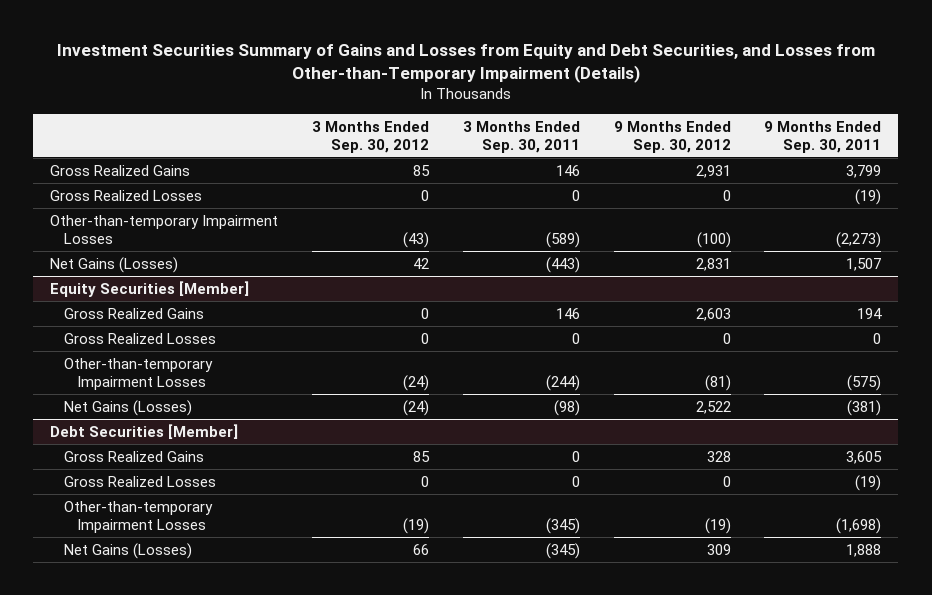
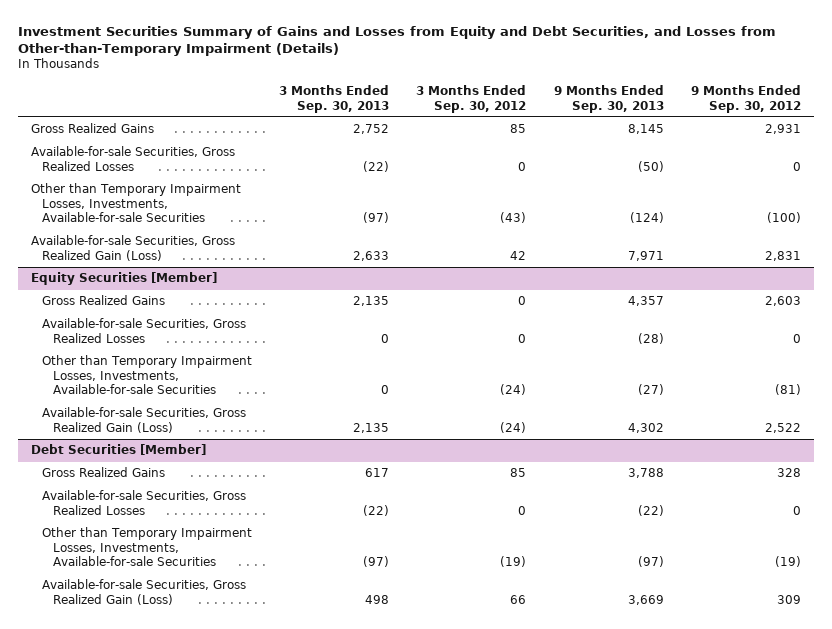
- | 3 Months Ended Sep. 30, 2012 | 3 Months Ended Sep. 30, 2011 | 9 Months Ended Sep. 30, 2012 | 9 Months Ended Sep. 30, 2011
+ | 3 Months Ended Sep. 30, 2013 | 3 Months Ended Sep. 30, 2012 | 9 Months Ended Sep. 30, 2013 | 9 Months Ended Sep. 30, 2012
- Gross Realized Losses | 0 | 0 | 0 | (19)
- Other-than-temporary Impairment Losses | (43) | (589) | (100) | (2,273)
- Net Gains (Losses) | 42 | (443) | 2,831 | 1,507
+ Available-for-sale Securities, Gross Realized Losses | (22) | 0 | (50) | 0
+ Other than Temporary Impairment Losses, Investments, Available-for-sale Securities | (97) | (43) | (124) | (100)
+ Available-for-sale Securities, Gross Realized Gain (Loss) | 2,633 | 42 | 7,971 | 2,831
@ Equity Securities [Member]
- Gross Realized Losses | 0 | 0 | 0 | 0
- Other-than-temporary Impairment Losses | (24) | (244) | (81) | (575)
- Net Gains (Losses) | (24) | (98) | 2,522 | (381)
+ Available-for-sale Securities, Gross Realized Losses | 0 | 0 | (28) | 0
+ Other than Temporary Impairment Losses, Investments, Available-for-sale Securities | 0 | (24) | (27) | (81)
+ Available-for-sale Securities, Gross Realized Gain (Loss) | 2,135 | (24) | 4,302 | 2,522
@ Debt Securities [Member]
- Gross Realized Losses | 0 | 0 | 0 | (19)
- Other-than-temporary Impairment Losses | (19) | (345) | (19) | (1,698)
- Net Gains (Losses) | 66 | (345) | 309 | 1,888
+ Available-for-sale Securities, Gross Realized Losses | (22) | 0 | (22) | 0
+ Other than Temporary Impairment Losses, Investments, Available-for-sale Securities | (97) | (19) | (97) | (19)
+ Available-for-sale Securities, Gross Realized Gain (Loss) | 498 | 66 | 3,669 | 309

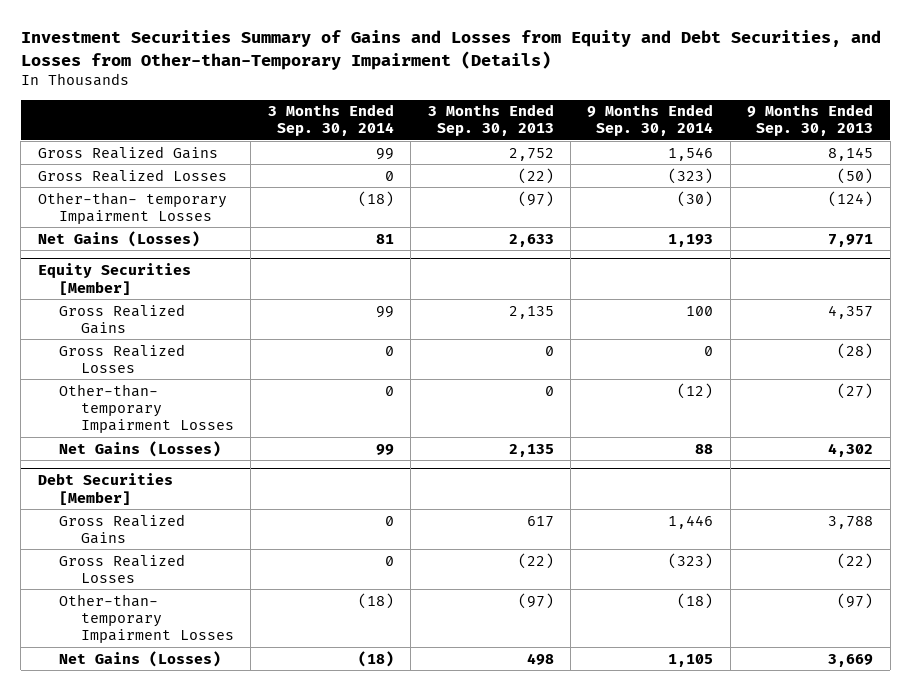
- | 3 Months Ended Sep. 30, 2013 | 3 Months Ended Sep. 30, 2012 | 9 Months Ended Sep. 30, 2013 | 9 Months Ended Sep. 30, 2012
+ | 3 Months Ended Sep. 30, 2014 | 3 Months Ended Sep. 30, 2013 | 9 Months Ended Sep. 30, 2014 | 9 Months Ended Sep. 30, 2013
- Available-for-sale Securities, Gross Realized Losses | (22) | 0 | (50) | 0
- Other than Temporary Impairment Losses, Investments, Available-for-sale Securities | (97) | (43) | (124) | (100)
- Available-for-sale Securities, Gross Realized Gain (Loss) | 2,633 | 42 | 7,971 | 2,831
+ Gross Realized Losses | 0 | (22) | (323) | (50)
+ Other-than- temporary Impairment Losses | (18) | (97) | (30) | (124)
+ Net Gains (Losses) | 81 | 2,633 | 1,193 | 7,971
@ Equity Securities [Member]
- Available-for-sale Securities, Gross Realized Losses | 0 | 0 | (28) | 0
- Other than Temporary Impairment Losses, Investments, Available-for-sale Securities | 0 | (24) | (27) | (81)
- Available-for-sale Securities, Gross Realized Gain (Loss) | 2,135 | (24) | 4,302 | 2,522
+ Gross Realized Losses | 0 | 0 | 0 | (28)
+ Other-than- temporary Impairment Losses | 0 | 0 | (12) | (27)
+ Net Gains (Losses) | 99 | 2,135 | 88 | 4,302
@ Debt Securities [Member]
- Available-for-sale Securities, Gross Realized Losses | (22) | 0 | (22) | 0
- Other than Temporary Impairment Losses, Investments, Available-for-sale Securities | (97) | (19) | (97) | (19)
- Available-for-sale Securities, Gross Realized Gain (Loss) | 498 | 66 | 3,669 | 309
+ Gross Realized Losses | 0 | (22) | (323) | (22)
+ Other-than- temporary Impairment Losses | (18) | (97) | (18) | (97)
+ Net Gains (Losses) | (18) | 498 | 1,105 | 3,669

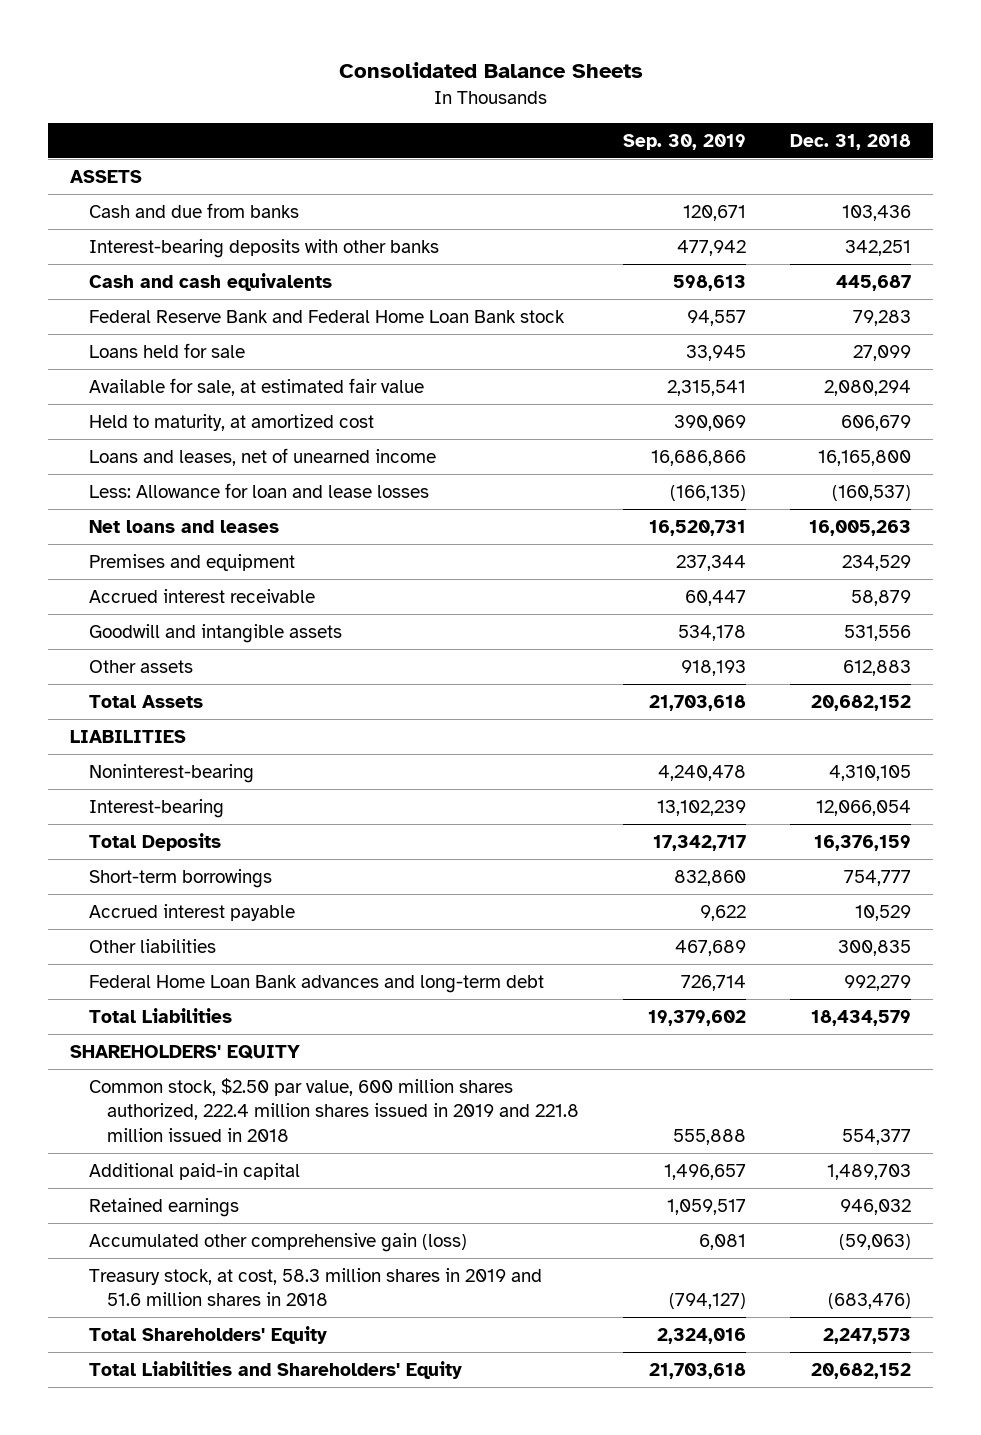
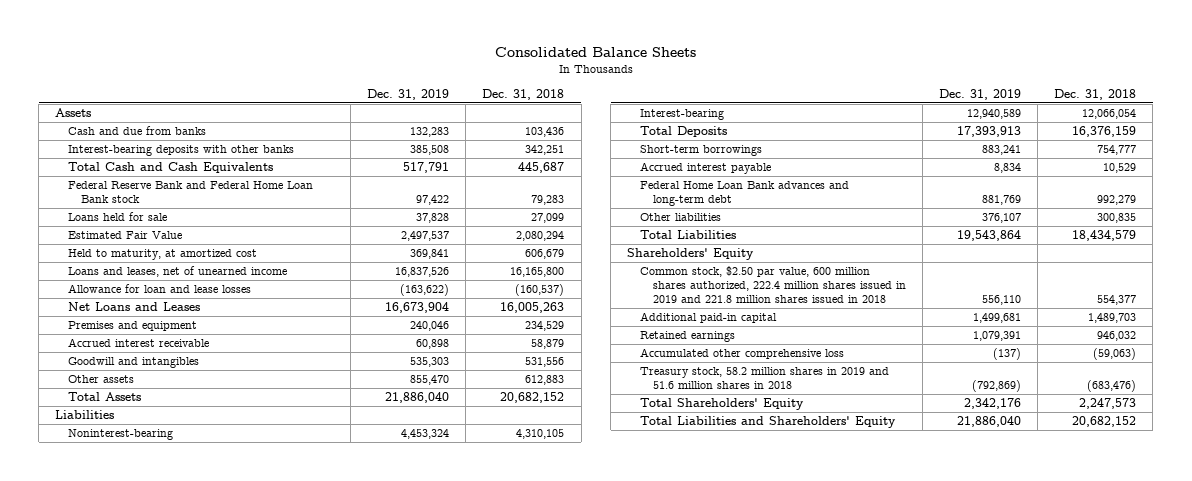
- | Sep. 30, 2019 | Dec. 31, 2018
+ | Dec. 31, 2019 | Dec. 31, 2018
- ASSETS
+ Assets
- Cash and cash equivalents | 598,613 | 445,687
+ Total Cash and Cash Equivalents | 517,791 | 445,687
- Available for sale, at estimated fair value | 2,315,541 | 2,080,294
+ Estimated Fair Value | 2,497,537 | 2,080,294
- Less: Allowance for loan and lease losses | (166,135) | (160,537)
- Net loans and leases | 16,520,731 | 16,005,263
+ Allowance for loan and lease losses | (163,622) | (160,537)
+ Net Loans and Leases | 16,673,904 | 16,005,263
- Goodwill and intangible assets | 534,178 | 531,556
+ Goodwill and intangibles | 535,303 | 531,556
- LIABILITIES
+ Liabilities
moved down: Other liabilities | 376,107 | 300,835
- SHAREHOLDERS' EQUITY
- Common stock, $2.50 par value, 600 million shares authorized, 222.4 million shares issued in 2019 and 221.8 million issued in 2018 | 555,888 | 554,377
+ Shareholders' Equity
+ Common stock, $2.50 par value, 600 million shares authorized, 222.4 million shares issued in 2019 and 221.8 million shares issued in 2018 | 556,110 | 554,377
- Accumulated other comprehensive gain (loss) | 6,081 | (59,063)
- Treasury stock, at cost, 58.3 million shares in 2019 and 51.6 million shares in 2018 | (794,127) | (683,476)
+ Accumulated other comprehensive loss | (137) | (59,063)
+ Treasury stock, 58.2 million shares in 2019 and 51.6 million shares in 2018 | (792,869) | (683,476)

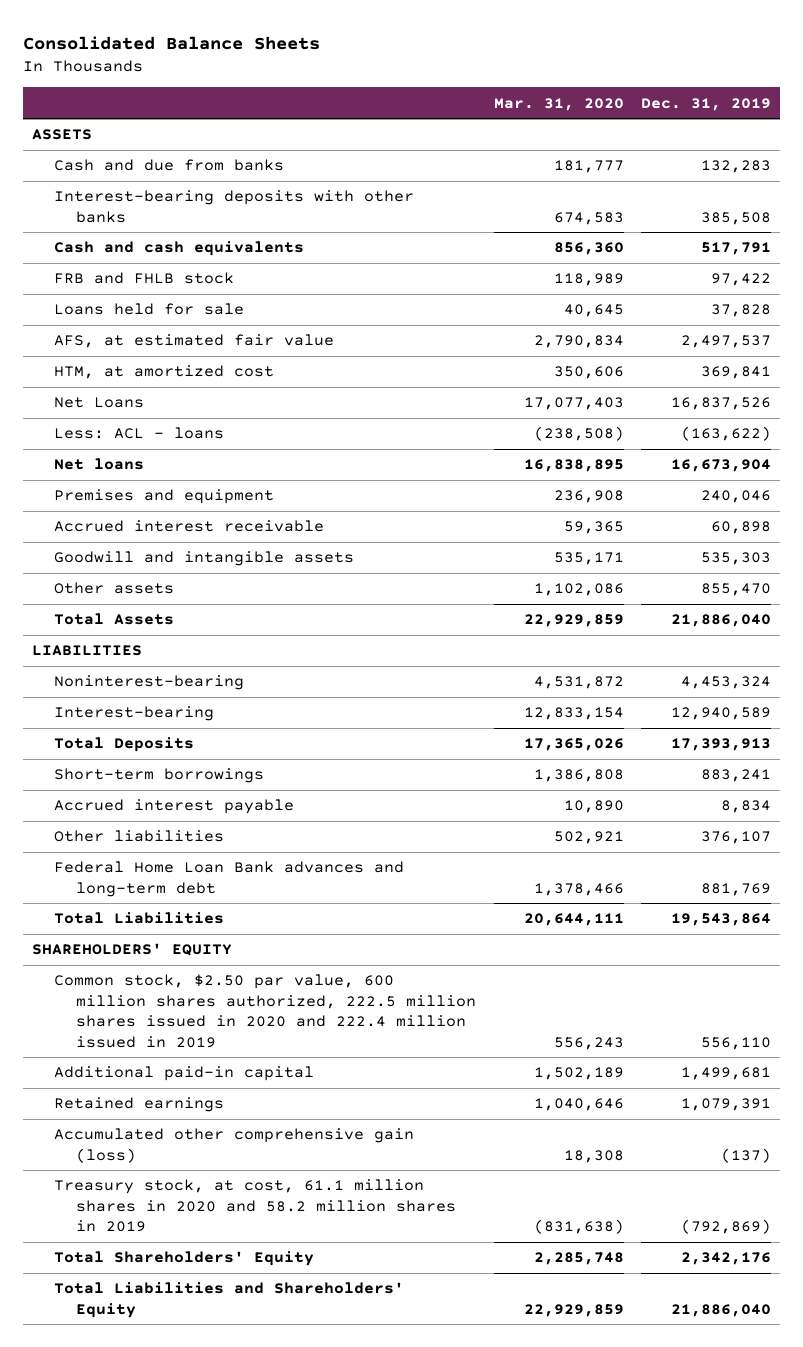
- | Dec. 31, 2019 | Dec. 31, 2018
+ | Mar. 31, 2020 | Dec. 31, 2019
- Assets
+ ASSETS
- Total Cash and Cash Equivalents | 517,791 | 445,687
- Federal Reserve Bank and Federal Home Loan Bank stock | 97,422 | 79,283
+ Cash and cash equivalents | 856,360 | 517,791
+ FRB and FHLB stock | 118,989 | 97,422
- Estimated Fair Value | 2,497,537 | 2,080,294
- Held to maturity, at amortized cost | 369,841 | 606,679
- Loans and leases, net of unearned income | 16,837,526 | 16,165,800
- Allowance for loan and lease losses | (163,622) | (160,537)
- Net Loans and Leases | 16,673,904 | 16,005,263
+ AFS, at estimated fair value | 2,790,834 | 2,497,537
+ HTM, at amortized cost | 350,606 | 369,841
+ Net Loans | 17,077,403 | 16,837,526
+ Less: ACL - loans | (238,508) | (163,622)
+ Net loans | 16,838,895 | 16,673,904
- Goodwill and intangibles | 535,303 | 531,556
+ Goodwill and intangible assets | 535,171 | 535,303
- Liabilities
+ LIABILITIES
moved down: Federal Home Loan Bank advances and long-term debt | 1,378,466 | 881,769
- Shareholders' Equity
- Common stock, $2.50 par value, 600 million shares authorized, 222.4 million shares issued in 2019 and 221.8 million shares issued in 2018 | 556,110 | 554,377
+ SHAREHOLDERS' EQUITY
+ Common stock, $2.50 par value, 600 million shares authorized, 222.5 million shares issued in 2020 and 222.4 million issued in 2019 | 556,243 | 556,110
- Accumulated other comprehensive loss | (137) | (59,063)
- Treasury stock, 58.2 million shares in 2019 and 51.6 million shares in 2018 | (792,869) | (683,476)
+ Accumulated other comprehensive gain (loss) | 18,308 | (137)
+ Treasury stock, at cost, 61.1 million shares in 2020 and 58.2 million shares in 2019 | (831,638) | (792,869)

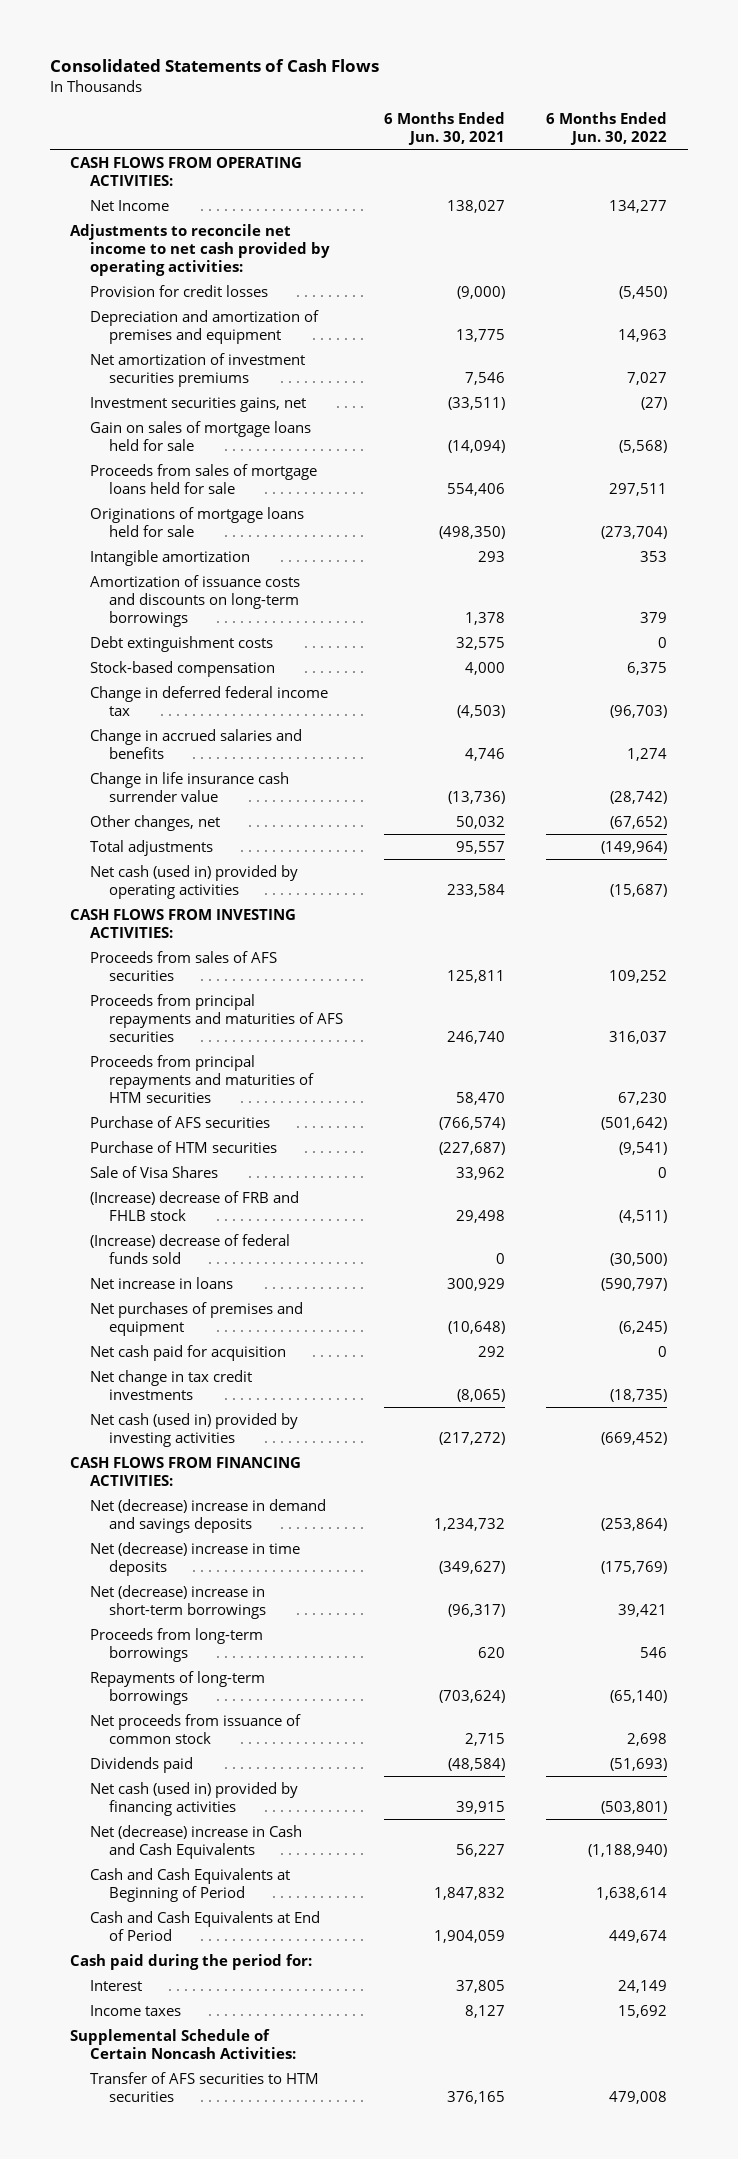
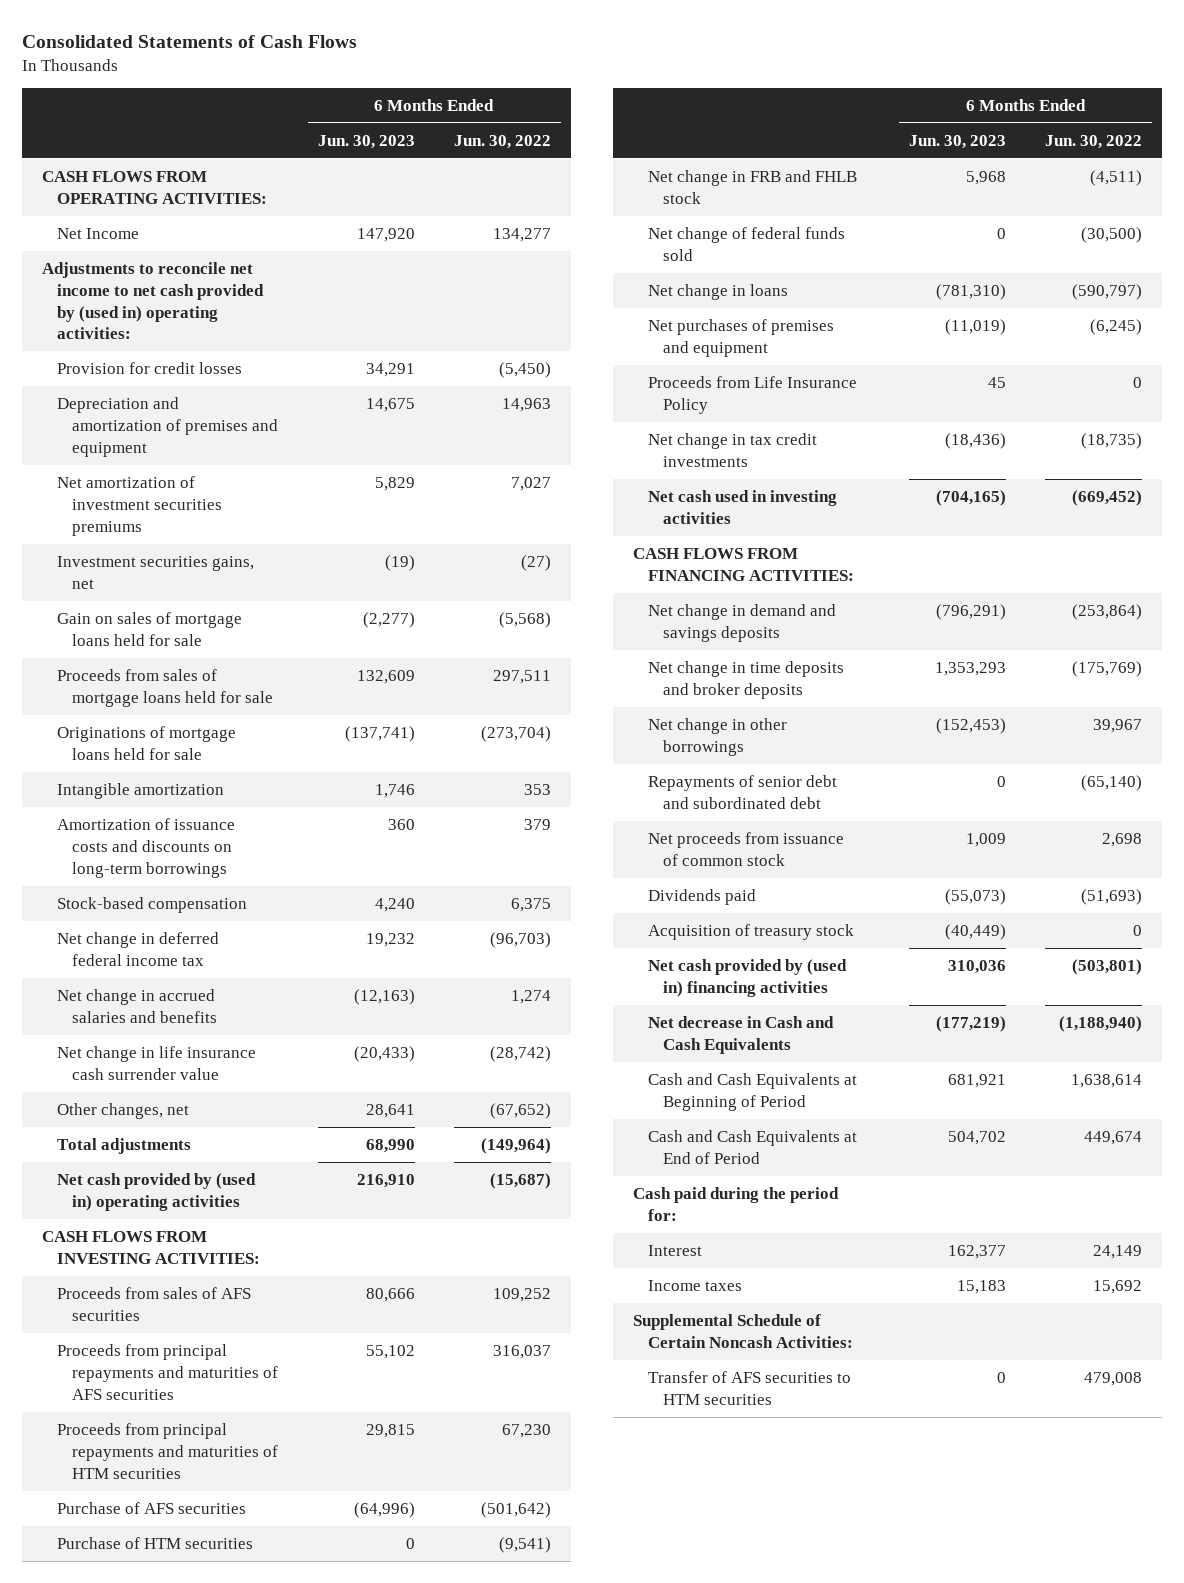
- | 6 Months Ended Jun. 30, 2021 | 6 Months Ended Jun. 30, 2022
+ | 6 Months Ended Jun. 30, 2023 | 6 Months Ended Jun. 30, 2022
- Adjustments to reconcile net income to net cash provided by operating activities:
+ Adjustments to reconcile net income to net cash provided by (used in) operating activities:
- Debt extinguishment costs | 32,575 | 0
- Change in deferred federal income tax | (4,503) | (96,703)
- Change in accrued salaries and benefits | 4,746 | 1,274
- Change in life insurance cash surrender value | (13,736) | (28,742)
+ Net change in deferred federal income tax | 19,232 | (96,703)
+ Net change in accrued salaries and benefits | (12,163) | 1,274
+ Net change in life insurance cash surrender value | (20,433) | (28,742)
- Net cash (used in) provided by operating activities | 233,584 | (15,687)
+ Net cash provided by (used in) operating activities | 216,910 | (15,687)
- Sale of Visa Shares | 33,962 | 0
- (Increase) decrease of FRB and FHLB stock | 29,498 | (4,511)
- (Increase) decrease of federal funds sold | 0 | (30,500)
- Net increase in loans | 300,929 | (590,797)
+ Net change in FRB and FHLB stock | 5,968 | (4,511)
+ Net change of federal funds sold | 0 | (30,500)
+ Net change in loans | (781,310) | (590,797)
- Net cash paid for acquisition | 292 | 0
+ Proceeds from Life Insurance Policy | 45 | 0
- Net cash (used in) provided by investing activities | (217,272) | (669,452)
+ Net cash used in investing activities | (704,165) | (669,452)
- Net (decrease) increase in demand and savings deposits | 1,234,732 | (253,864)
- Net (decrease) increase in time deposits | (349,627) | (175,769)
- Net (decrease) increase in short-term borrowings | (96,317) | 39,421
- Proceeds from long-term borrowings | 620 | 546
- Repayments of long-term borrowings | (703,624) | (65,140)
+ Net change in demand and savings deposits | (796,291) | (253,864)
+ Net change in time deposits and broker deposits | 1,353,293 | (175,769)
+ Net change in other borrowings | (152,453) | 39,967
+ Repayments of senior debt and subordinated debt | 0 | (65,140)
- Net cash (used in) provided by financing activities | 39,915 | (503,801)
- Net (decrease) increase in Cash and Cash Equivalents | 56,227 | (1,188,940)
+ Acquisition of treasury stock | (40,449) | 0
+ Net cash provided by (used in) financing activities | 310,036 | (503,801)
+ Net decrease in Cash and Cash Equivalents | (177,219) | (1,188,940)

